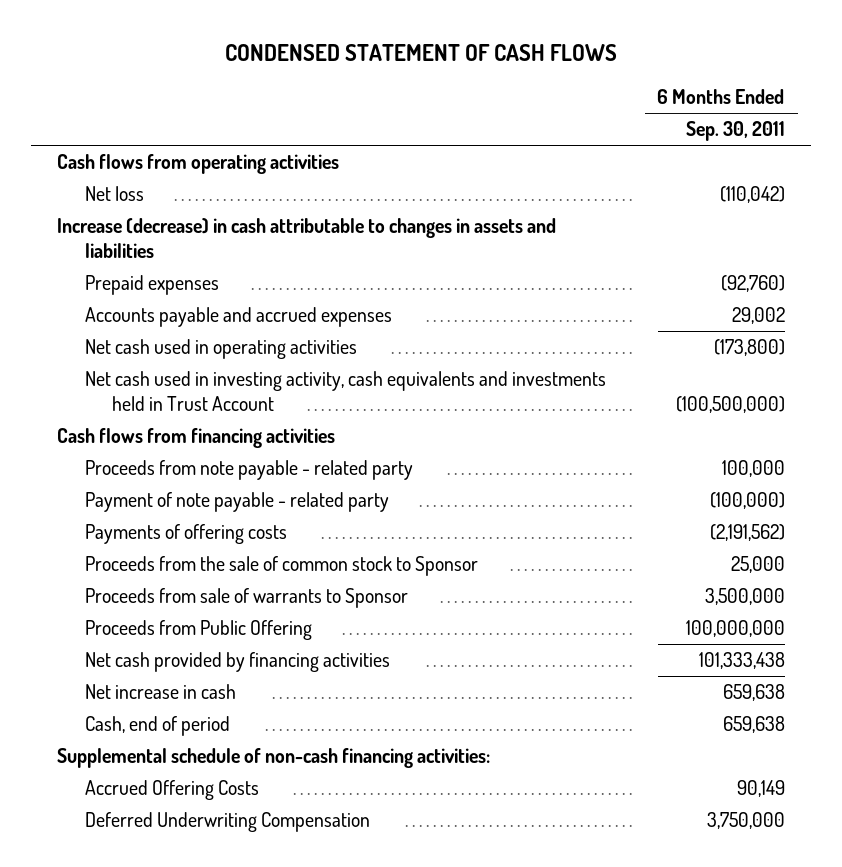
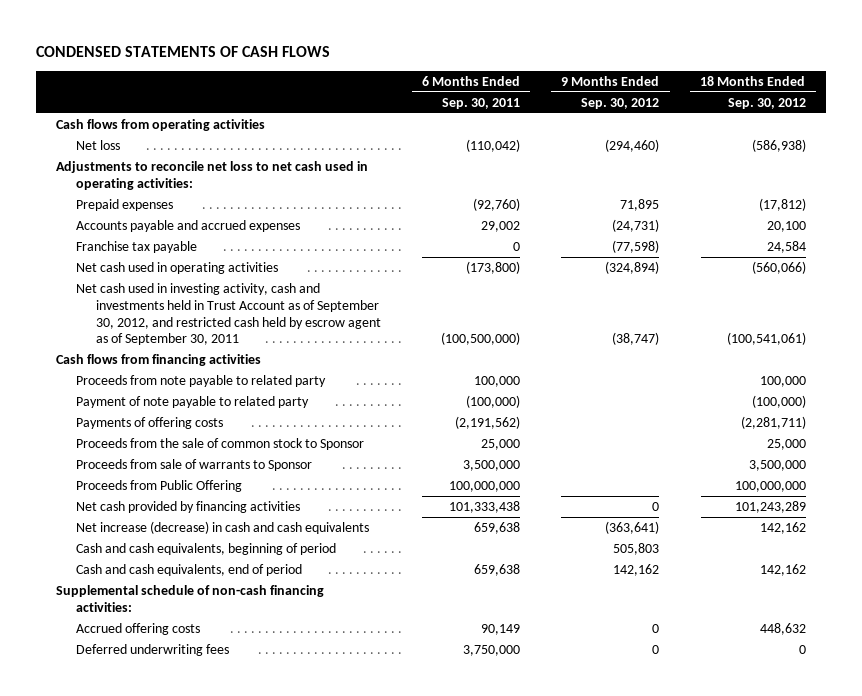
- CONDENSED STATEMENT OF CASH FLOWS
+ CONDENSED STATEMENTS OF CASH FLOWS
- | 6 Months Ended Sep. 30, 2011
+ | 6 Months Ended Sep. 30, 2011 | 9 Months Ended Sep. 30, 2012 | 18 Months Ended Sep. 30, 2012
- Increase (decrease) in cash attributable to changes in assets and liabilities
+ Adjustments to reconcile net loss to net cash used in operating activities:
+ Franchise tax payable | 0 | (77,598) | 24,584
- Net cash used in investing activity, cash equivalents and investments held in Trust Account | (100,500,000)
+ Net cash used in investing activity, cash and investments held in Trust Account as of September 30, 2012, and restricted cash held by escrow agent as of September 30, 2011 | (100,500,000) | (38,747) | (100,541,061)
- Proceeds from note payable - related party | 100,000
- Payment of note payable - related party | (100,000)
+ Proceeds from note payable to related party | 100,000 | | 100,000
+ Payment of note payable to related party | (100,000) | | (100,000)
- Net increase in cash | 659,638
- Cash, end of period | 659,638
+ Net increase (decrease) in cash and cash equivalents | 659,638 | (363,641) | 142,162
+ Cash and cash equivalents, beginning of period | | 505,803 |
+ Cash and cash equivalents, end of period | 659,638 | 142,162 | 142,162
- Accrued Offering Costs | 90,149
- Deferred Underwriting Compensation | 3,750,000
+ Accrued offering costs | 90,149 | 0 | 448,632
+ Deferred underwriting fees | 3,750,000 | 0 | 0

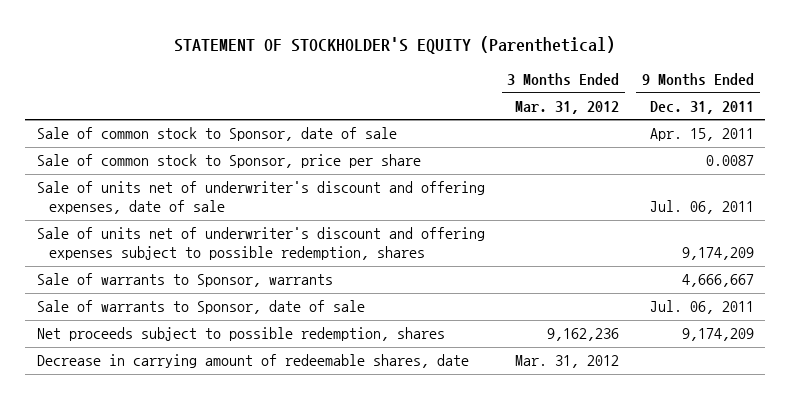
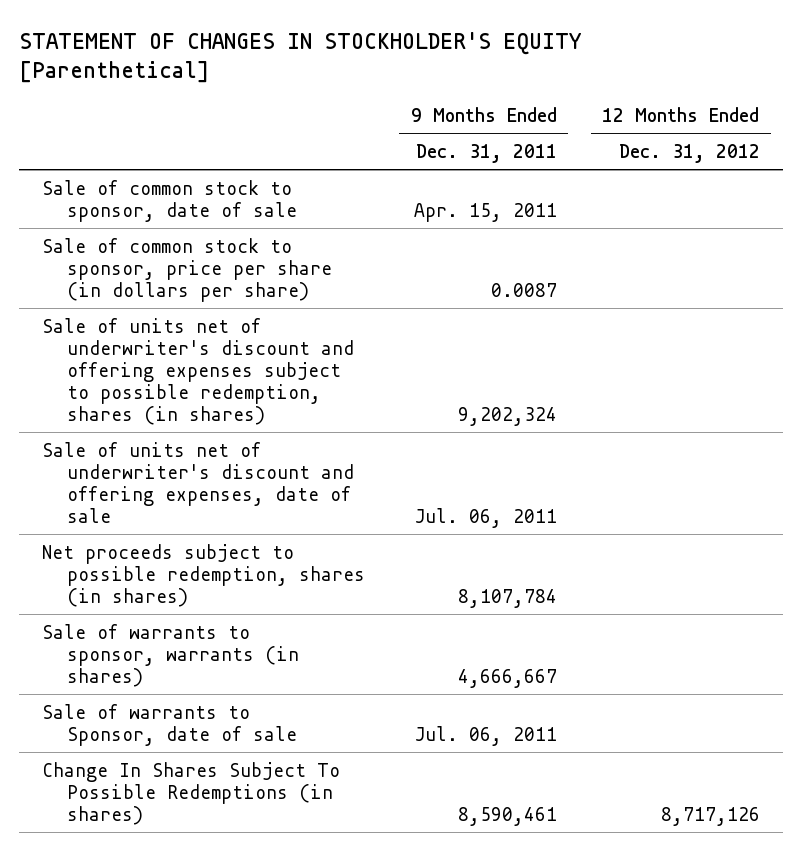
- STATEMENT OF STOCKHOLDER'S EQUITY (Parenthetical)
+ STATEMENT OF CHANGES IN STOCKHOLDER'S EQUITY [Parenthetical]
- | 3 Months Ended Mar. 31, 2012 | 9 Months Ended Dec. 31, 2011
+ | 9 Months Ended Dec. 31, 2011 | 12 Months Ended Dec. 31, 2012
- Sale of common stock to Sponsor, date of sale | | Apr. 15, 2011
- Sale of common stock to Sponsor, price per share | | 0.0087
+ Sale of common stock to sponsor, date of sale | Apr. 15, 2011 |
+ Sale of common stock to sponsor, price per share (in dollars per share) | 0.0087 |
+ Sale of units net of underwriter's discount and offering expenses subject to possible redemption, shares (in shares) | 9,202,324 |
- Sale of units net of underwriter's discount and offering expenses subject to possible redemption, shares | | 9,174,209
- Sale of warrants to Sponsor, warrants | | 4,666,667
+ Net proceeds subject to possible redemption, shares (in shares) | 8,107,784 |
+ Sale of warrants to sponsor, warrants (in shares) | 4,666,667 |
- Net proceeds subject to possible redemption, shares | 9,162,236 | 9,174,209
- Decrease in carrying amount of redeemable shares, date | Mar. 31, 2012 |
+ Change In Shares Subject To Possible Redemptions (in shares) | 8,590,461 | 8,717,126

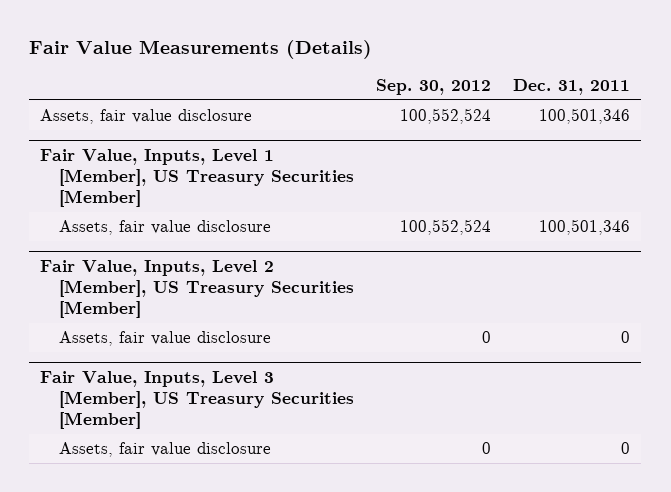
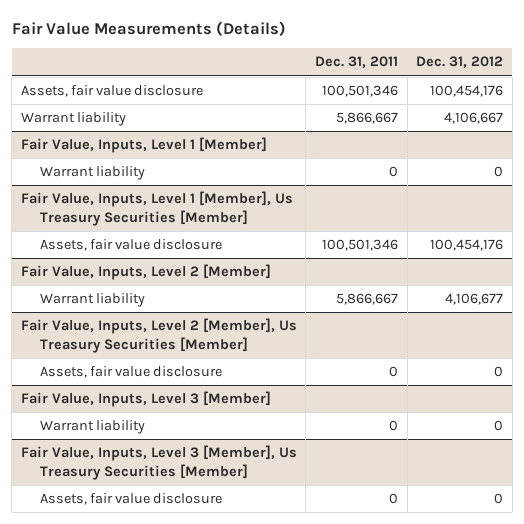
- | Sep. 30, 2012 | Dec. 31, 2011
+ | Dec. 31, 2011 | Dec. 31, 2012
- Fair Value, Inputs, Level 1 [Member], US Treasury Securities [Member]
+ Warrant liability | 5,866,667 | 4,106,667
+ Fair Value, Inputs, Level 1 [Member]
+ Warrant liability | 0 | 0
+ Fair Value, Inputs, Level 1 [Member], Us Treasury Securities [Member]
- Fair Value, Inputs, Level 2 [Member], US Treasury Securities [Member]
+ Fair Value, Inputs, Level 2 [Member]
+ Warrant liability | 5,866,667 | 4,106,677
+ Fair Value, Inputs, Level 2 [Member], Us Treasury Securities [Member]
- Fair Value, Inputs, Level 3 [Member], US Treasury Securities [Member]
+ Fair Value, Inputs, Level 3 [Member]
+ Warrant liability | 0 | 0
+ Fair Value, Inputs, Level 3 [Member], Us Treasury Securities [Member]

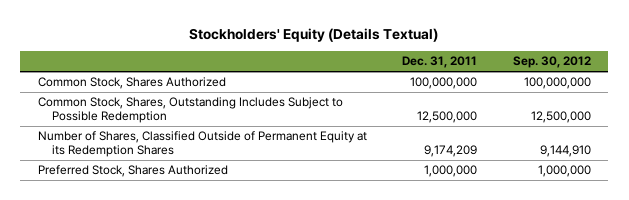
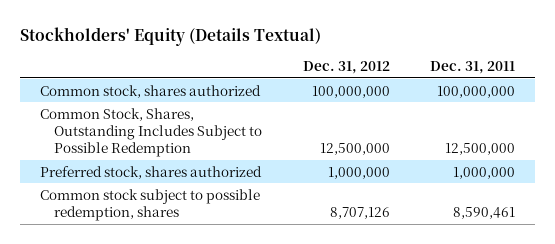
- | Dec. 31, 2011 | Sep. 30, 2012
+ | Dec. 31, 2012 | Dec. 31, 2011
- Common Stock, Shares Authorized | 100,000,000 | 100,000,000
+ Common stock, shares authorized | 100,000,000 | 100,000,000
- Number of Shares, Classified Outside of Permanent Equity at its Redemption Shares | 9,174,209 | 9,144,910
- Preferred Stock, Shares Authorized | 1,000,000 | 1,000,000
+ Preferred stock, shares authorized | 1,000,000 | 1,000,000
+ Common stock subject to possible redemption, shares | 8,707,126 | 8,590,461

